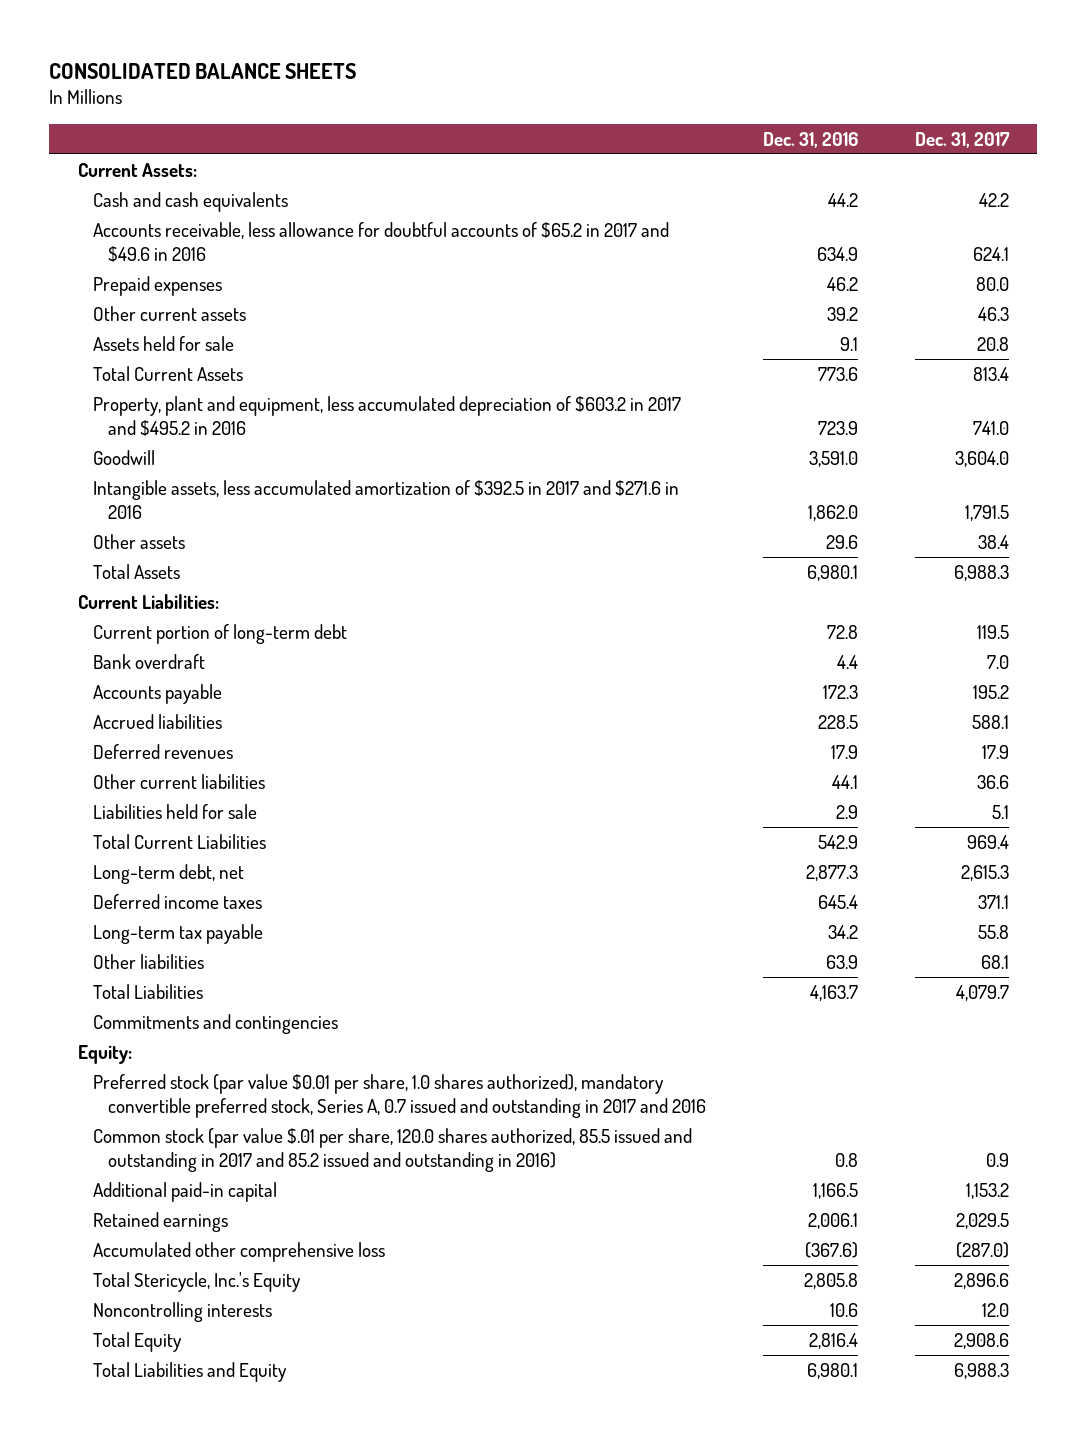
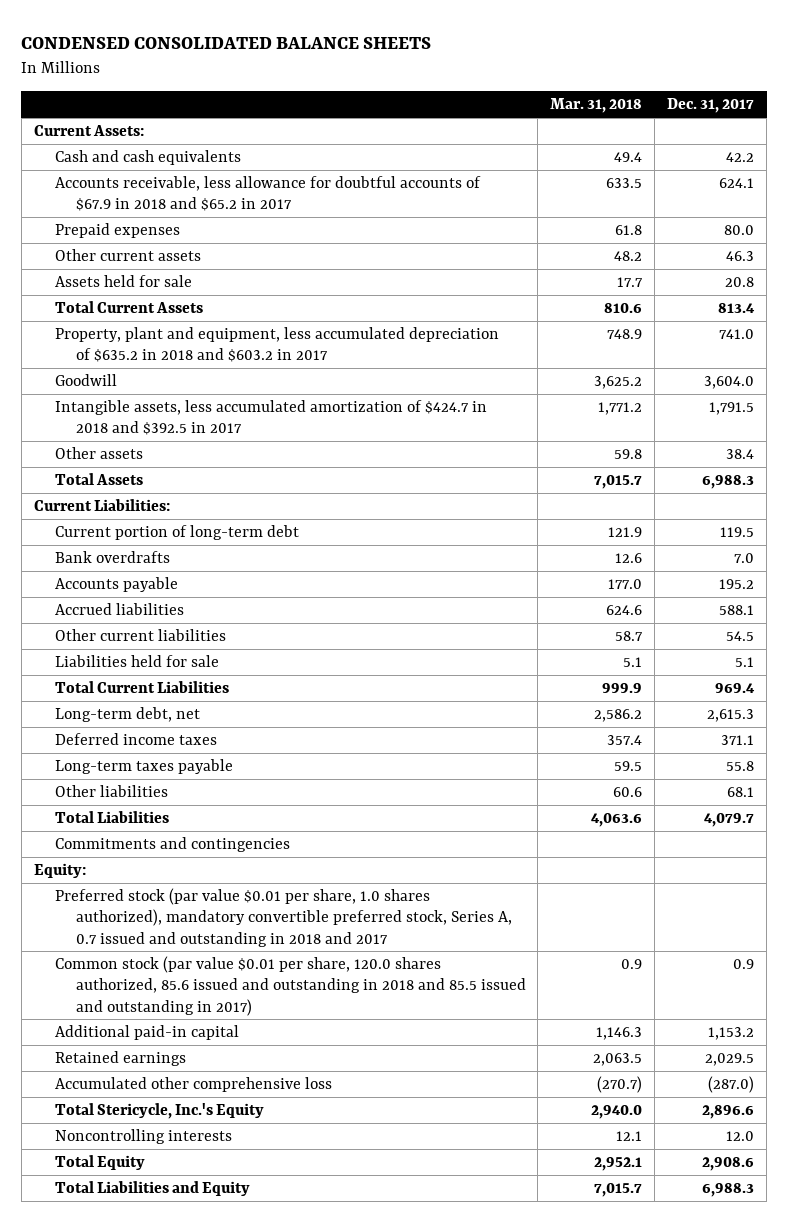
- CONSOLIDATED BALANCE SHEETS
+ CONDENSED CONSOLIDATED BALANCE SHEETS
- | Dec. 31, 2016 | Dec. 31, 2017
+ | Mar. 31, 2018 | Dec. 31, 2017
- Accounts receivable, less allowance for doubtful accounts of $65.2 in 2017 and $49.6 in 2016 | 634.9 | 624.1
+ Accounts receivable, less allowance for doubtful accounts of $67.9 in 2018 and $65.2 in 2017 | 633.5 | 624.1
- Property, plant and equipment, less accumulated depreciation of $603.2 in 2017 and $495.2 in 2016 | 723.9 | 741.0
+ Property, plant and equipment, less accumulated depreciation of $635.2 in 2018 and $603.2 in 2017 | 748.9 | 741.0
- Intangible assets, less accumulated amortization of $392.5 in 2017 and $271.6 in 2016 | 1,862.0 | 1,791.5
+ Intangible assets, less accumulated amortization of $424.7 in 2018 and $392.5 in 2017 | 1,771.2 | 1,791.5
- Bank overdraft | 4.4 | 7.0
+ Bank overdrafts | 12.6 | 7.0
- Deferred revenues | 17.9 | 17.9
- Other current liabilities | 44.1 | 36.6
+ Other current liabilities | 58.7 | 54.5
- Long-term tax payable | 34.2 | 55.8
+ Long-term taxes payable | 59.5 | 55.8
- Preferred stock (par value $0.01 per share, 1.0 shares authorized), mandatory convertible preferred stock, Series A, 0.7 issued and outstanding in 2017 and 2016
- Common stock (par value $.01 per share, 120.0 shares authorized, 85.5 issued and outstanding in 2017 and 85.2 issued and outstanding in 2016) | 0.8 | 0.9
+ Preferred stock (par value $0.01 per share, 1.0 shares authorized), mandatory convertible preferred stock, Series A, 0.7 issued and outstanding in 2018 and 2017
+ Common stock (par value $0.01 per share, 120.0 shares authorized, 85.6 issued and outstanding in 2018 and 85.5 issued and outstanding in 2017) | 0.9 | 0.9

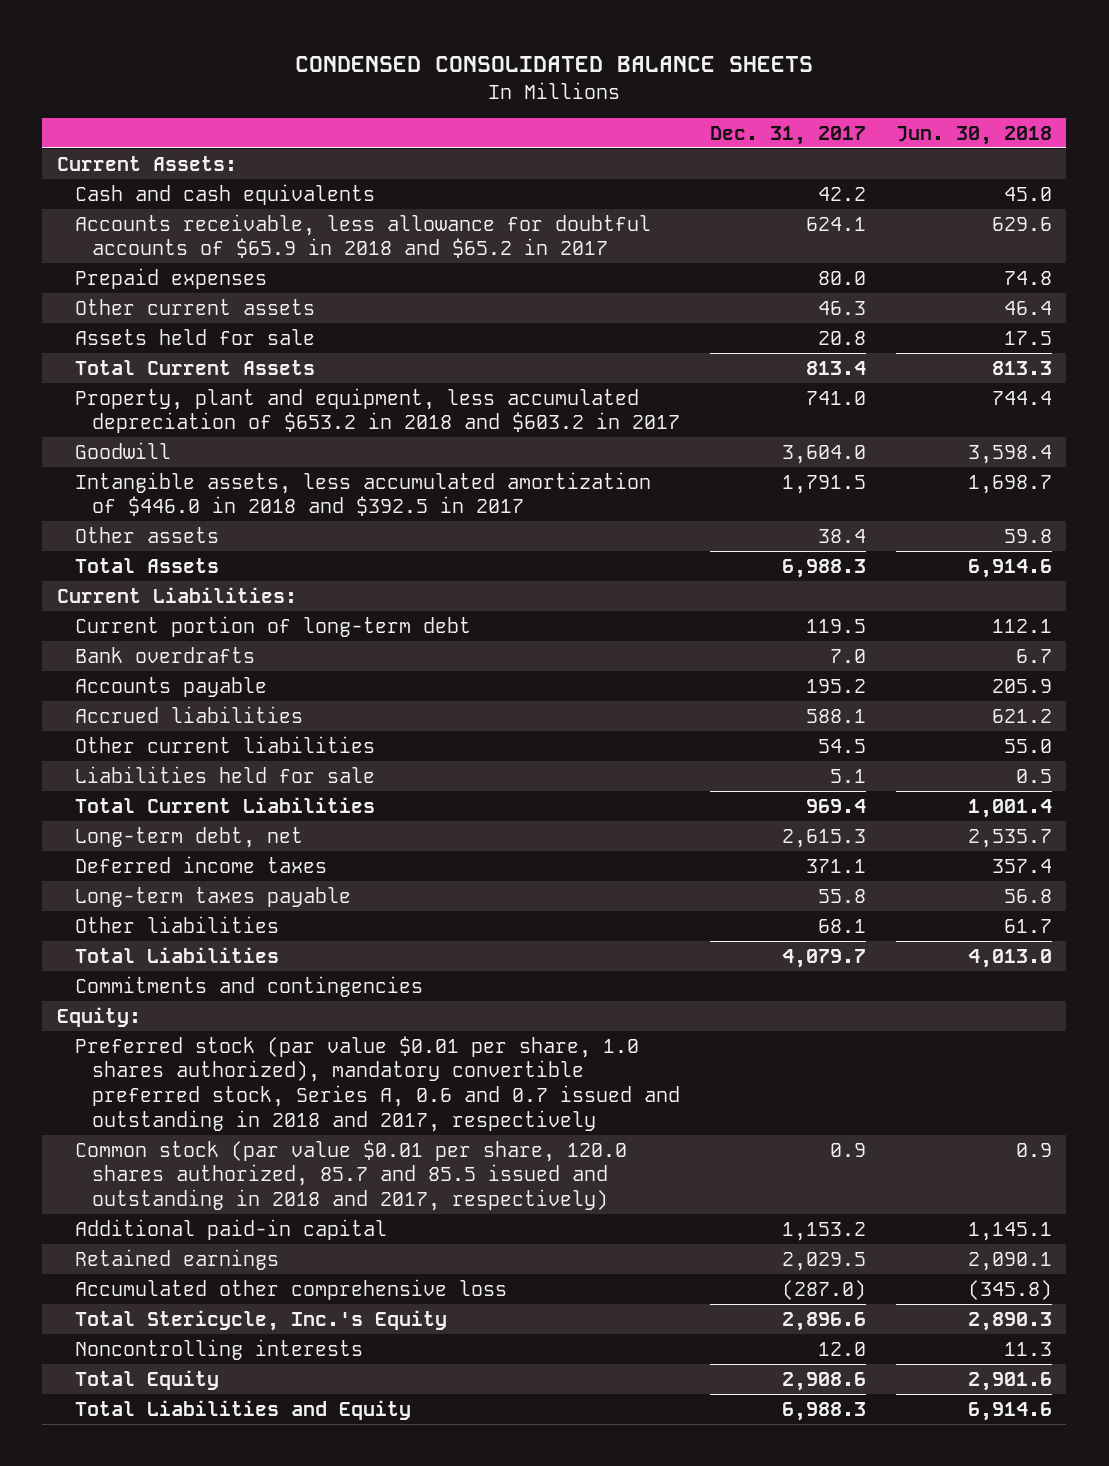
- | Mar. 31, 2018 | Dec. 31, 2017
+ | Dec. 31, 2017 | Jun. 30, 2018
- Accounts receivable, less allowance for doubtful accounts of $67.9 in 2018 and $65.2 in 2017 | 633.5 | 624.1
+ Accounts receivable, less allowance for doubtful accounts of $65.9 in 2018 and $65.2 in 2017 | 624.1 | 629.6
- Property, plant and equipment, less accumulated depreciation of $635.2 in 2018 and $603.2 in 2017 | 748.9 | 741.0
+ Property, plant and equipment, less accumulated depreciation of $653.2 in 2018 and $603.2 in 2017 | 741.0 | 744.4
- Intangible assets, less accumulated amortization of $424.7 in 2018 and $392.5 in 2017 | 1,771.2 | 1,791.5
+ Intangible assets, less accumulated amortization of $446.0 in 2018 and $392.5 in 2017 | 1,791.5 | 1,698.7
- Preferred stock (par value $0.01 per share, 1.0 shares authorized), mandatory convertible preferred stock, Series A, 0.7 issued and outstanding in 2018 and 2017
- Common stock (par value $0.01 per share, 120.0 shares authorized, 85.6 issued and outstanding in 2018 and 85.5 issued and outstanding in 2017) | 0.9 | 0.9
+ Preferred stock (par value $0.01 per share, 1.0 shares authorized), mandatory convertible preferred stock, Series A, 0.6 and 0.7 issued and outstanding in 2018 and 2017, respectively
+ Common stock (par value $0.01 per share, 120.0 shares authorized, 85.7 and 85.5 issued and outstanding in 2018 and 2017, respectively) | 0.9 | 0.9

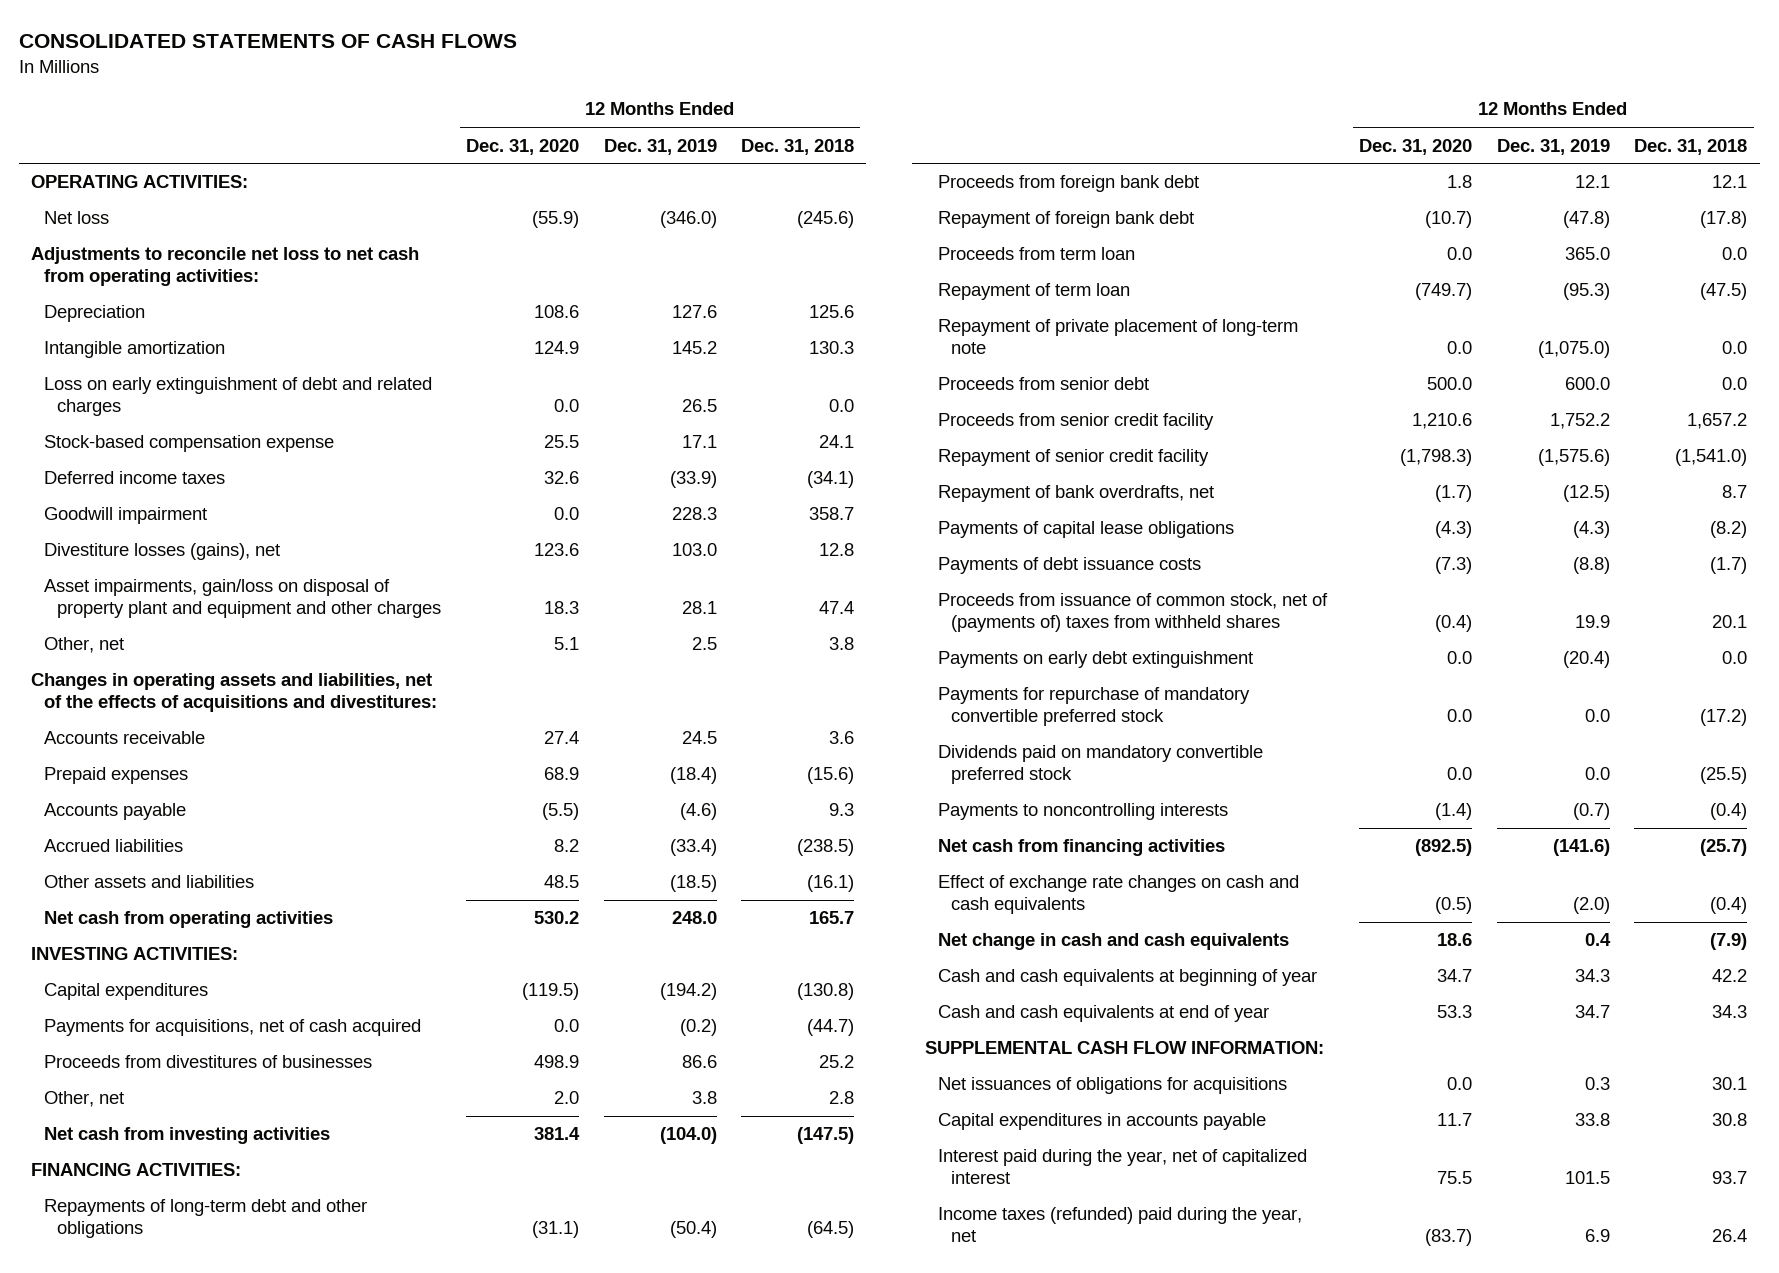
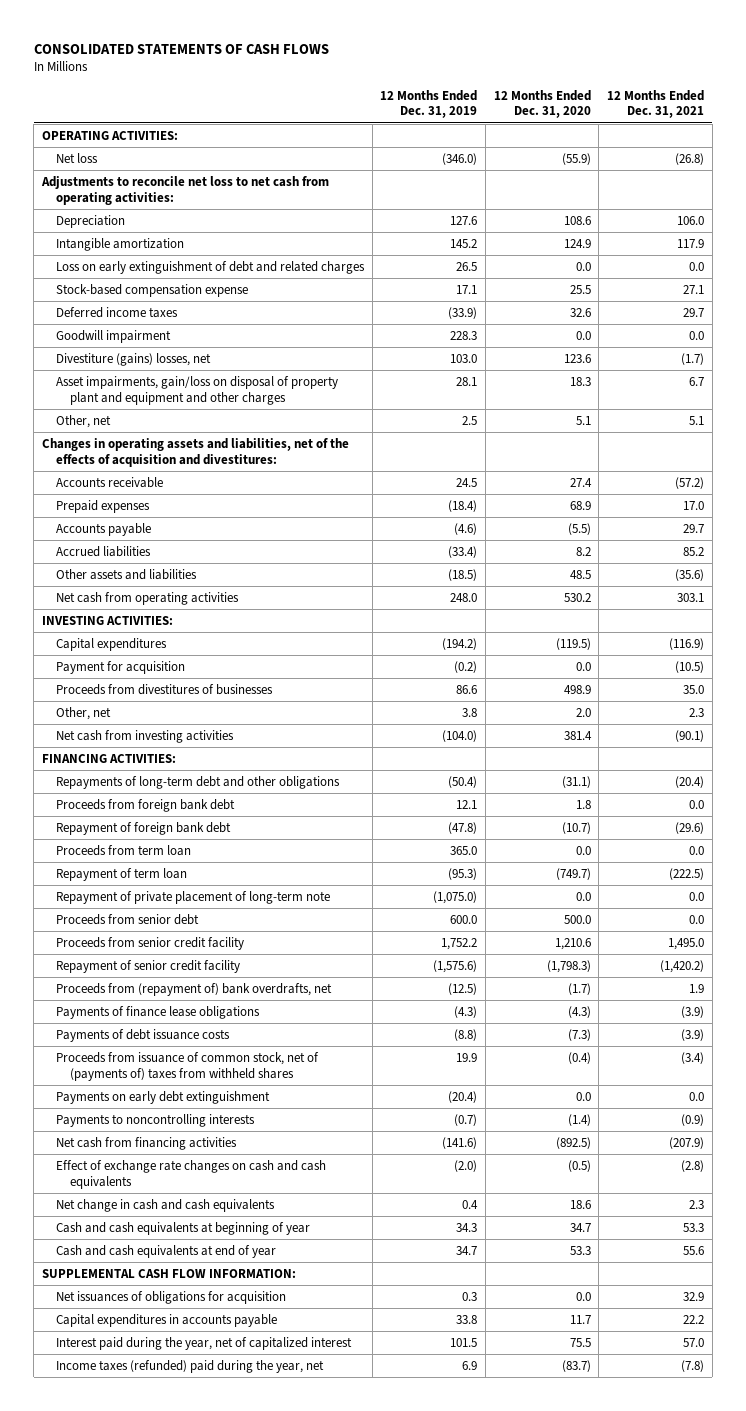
- | 12 Months Ended Dec. 31, 2020 | 12 Months Ended Dec. 31, 2019 | 12 Months Ended Dec. 31, 2018
+ | 12 Months Ended Dec. 31, 2019 | 12 Months Ended Dec. 31, 2020 | 12 Months Ended Dec. 31, 2021
- Divestiture losses (gains), net | 123.6 | 103.0 | 12.8
+ Divestiture (gains) losses, net | 103.0 | 123.6 | (1.7)
- Changes in operating assets and liabilities, net of the effects of acquisitions and divestitures:
+ Changes in operating assets and liabilities, net of the effects of acquisition and divestitures:
- Payments for acquisitions, net of cash acquired | 0.0 | (0.2) | (44.7)
+ Payment for acquisition | (0.2) | 0.0 | (10.5)
- Repayment of bank overdrafts, net | (1.7) | (12.5) | 8.7
- Payments of capital lease obligations | (4.3) | (4.3) | (8.2)
+ Proceeds from (repayment of) bank overdrafts, net | (12.5) | (1.7) | 1.9
+ Payments of finance lease obligations | (4.3) | (4.3) | (3.9)
- Payments for repurchase of mandatory convertible preferred stock | 0.0 | 0.0 | (17.2)
- Dividends paid on mandatory convertible preferred stock | 0.0 | 0.0 | (25.5)
- Net issuances of obligations for acquisitions | 0.0 | 0.3 | 30.1
+ Net issuances of obligations for acquisition | 0.3 | 0.0 | 32.9

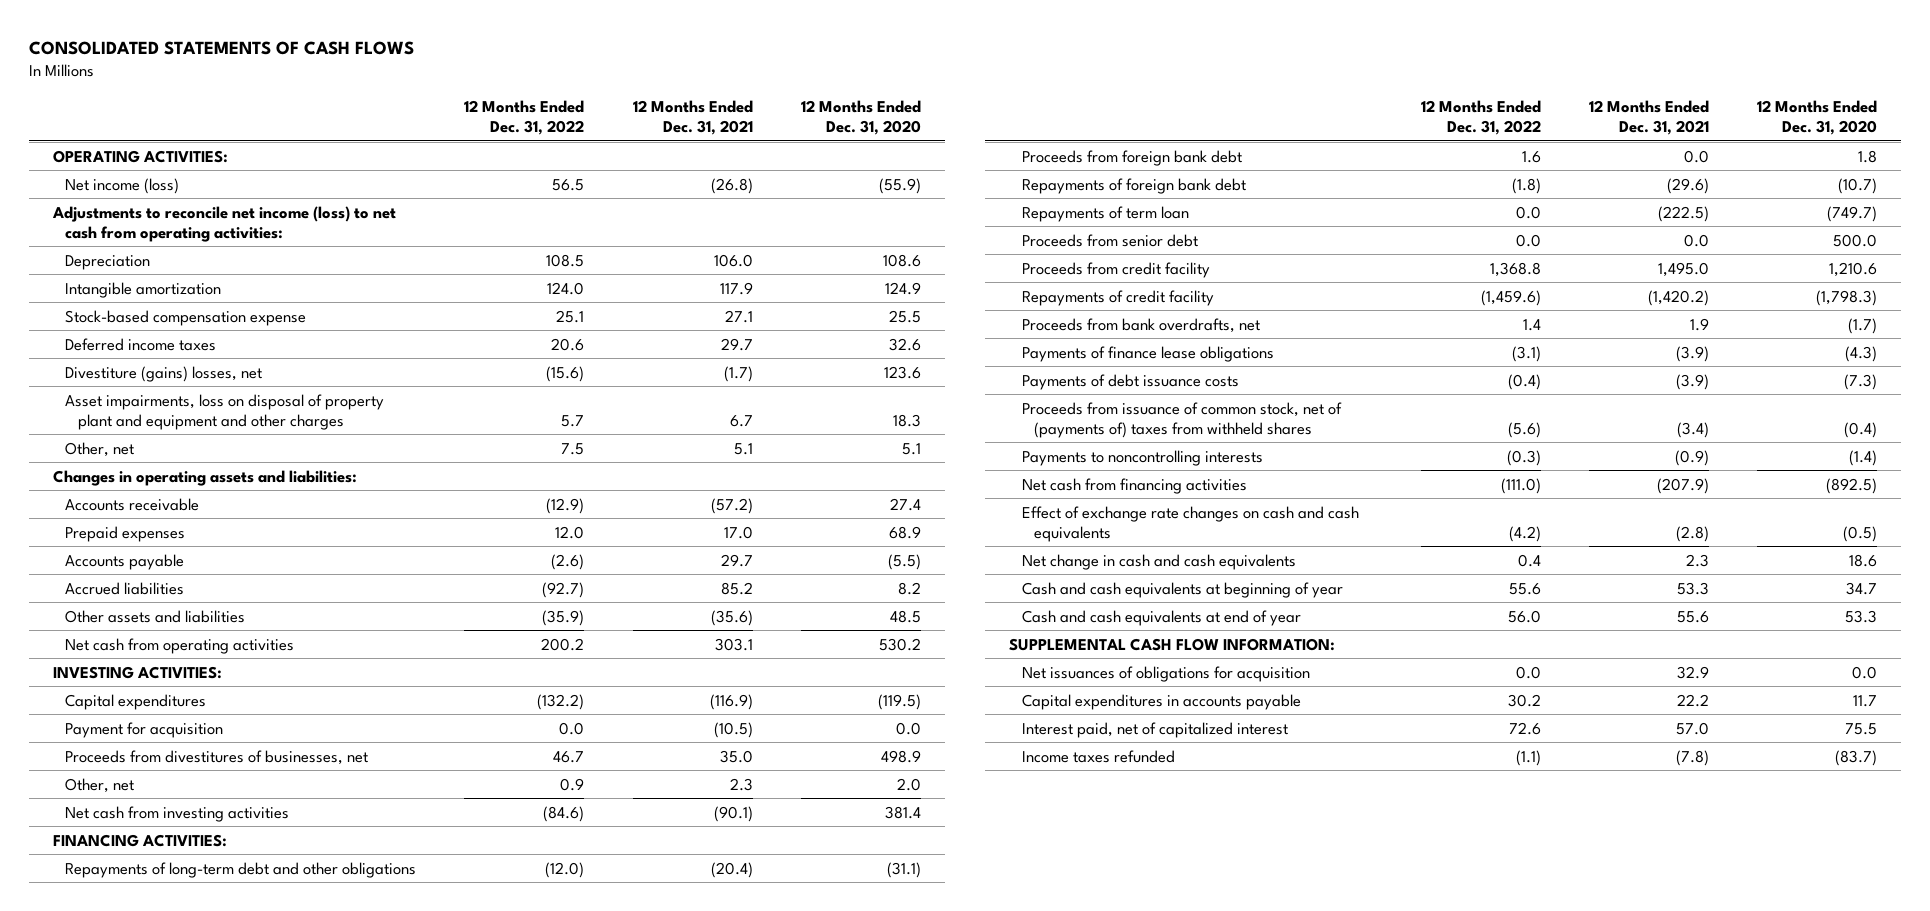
- | 12 Months Ended Dec. 31, 2019 | 12 Months Ended Dec. 31, 2020 | 12 Months Ended Dec. 31, 2021
+ | 12 Months Ended Dec. 31, 2022 | 12 Months Ended Dec. 31, 2021 | 12 Months Ended Dec. 31, 2020
- Net loss | (346.0) | (55.9) | (26.8)
- Adjustments to reconcile net loss to net cash from operating activities:
+ Net income (loss) | 56.5 | (26.8) | (55.9)
+ Adjustments to reconcile net income (loss) to net cash from operating activities:
- Loss on early extinguishment of debt and related charges | 26.5 | 0.0 | 0.0
- Goodwill impairment | 228.3 | 0.0 | 0.0
- Asset impairments, gain/loss on disposal of property plant and equipment and other charges | 28.1 | 18.3 | 6.7
+ Asset impairments, loss on disposal of property plant and equipment and other charges | 5.7 | 6.7 | 18.3
- Changes in operating assets and liabilities, net of the effects of acquisition and divestitures:
+ Changes in operating assets and liabilities:
- Proceeds from divestitures of businesses | 86.6 | 498.9 | 35.0
+ Proceeds from divestitures of businesses, net | 46.7 | 35.0 | 498.9
- Repayment of foreign bank debt | (47.8) | (10.7) | (29.6)
- Proceeds from term loan | 365.0 | 0.0 | 0.0
- Repayment of term loan | (95.3) | (749.7) | (222.5)
- Repayment of private placement of long-term note | (1,075.0) | 0.0 | 0.0
+ Repayments of foreign bank debt | (1.8) | (29.6) | (10.7)
+ Repayments of term loan | 0.0 | (222.5) | (749.7)
- Proceeds from senior credit facility | 1,752.2 | 1,210.6 | 1,495.0
- Repayment of senior credit facility | (1,575.6) | (1,798.3) | (1,420.2)
- Proceeds from (repayment of) bank overdrafts, net | (12.5) | (1.7) | 1.9
+ Proceeds from credit facility | 1,368.8 | 1,495.0 | 1,210.6
+ Repayments of credit facility | (1,459.6) | (1,420.2) | (1,798.3)
+ Proceeds from bank overdrafts, net | 1.4 | 1.9 | (1.7)
- Payments on early debt extinguishment | (20.4) | 0.0 | 0.0
- Interest paid during the year, net of capitalized interest | 101.5 | 75.5 | 57.0
- Income taxes (refunded) paid during the year, net | 6.9 | (83.7) | (7.8)
+ Interest paid, net of capitalized interest | 72.6 | 57.0 | 75.5
+ Income taxes refunded | (1.1) | (7.8) | (83.7)

